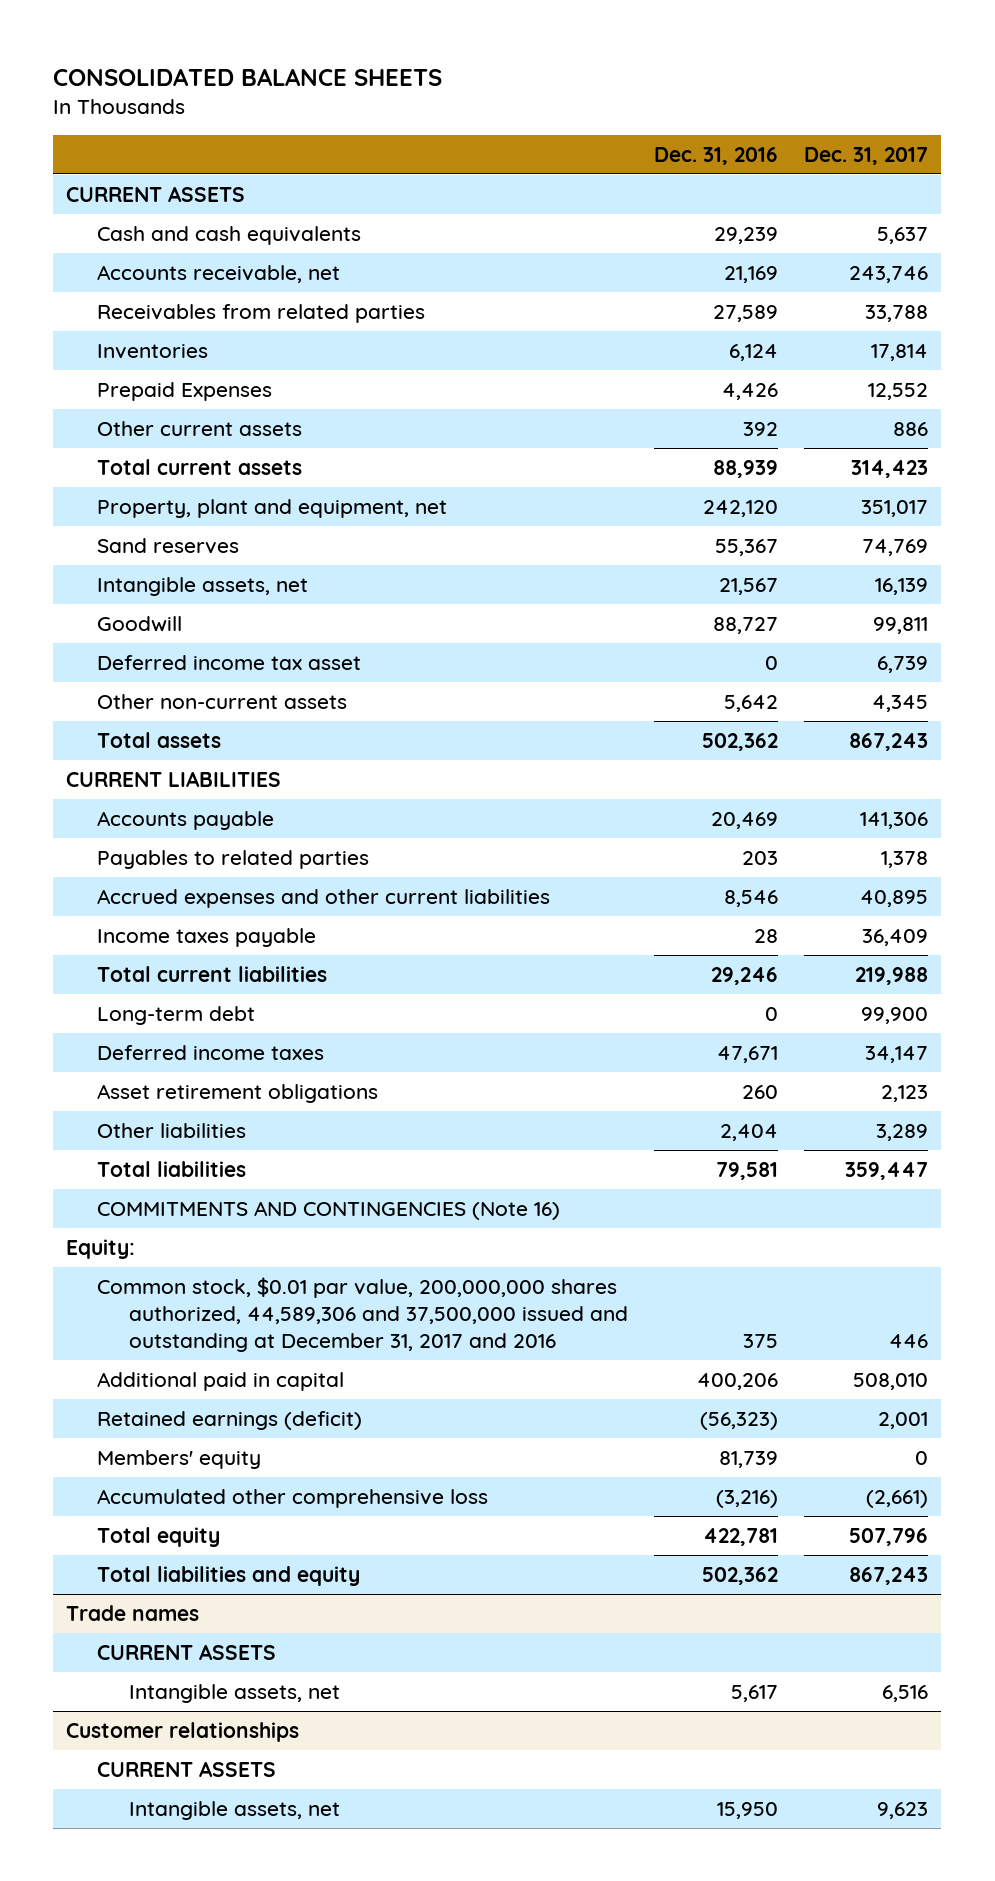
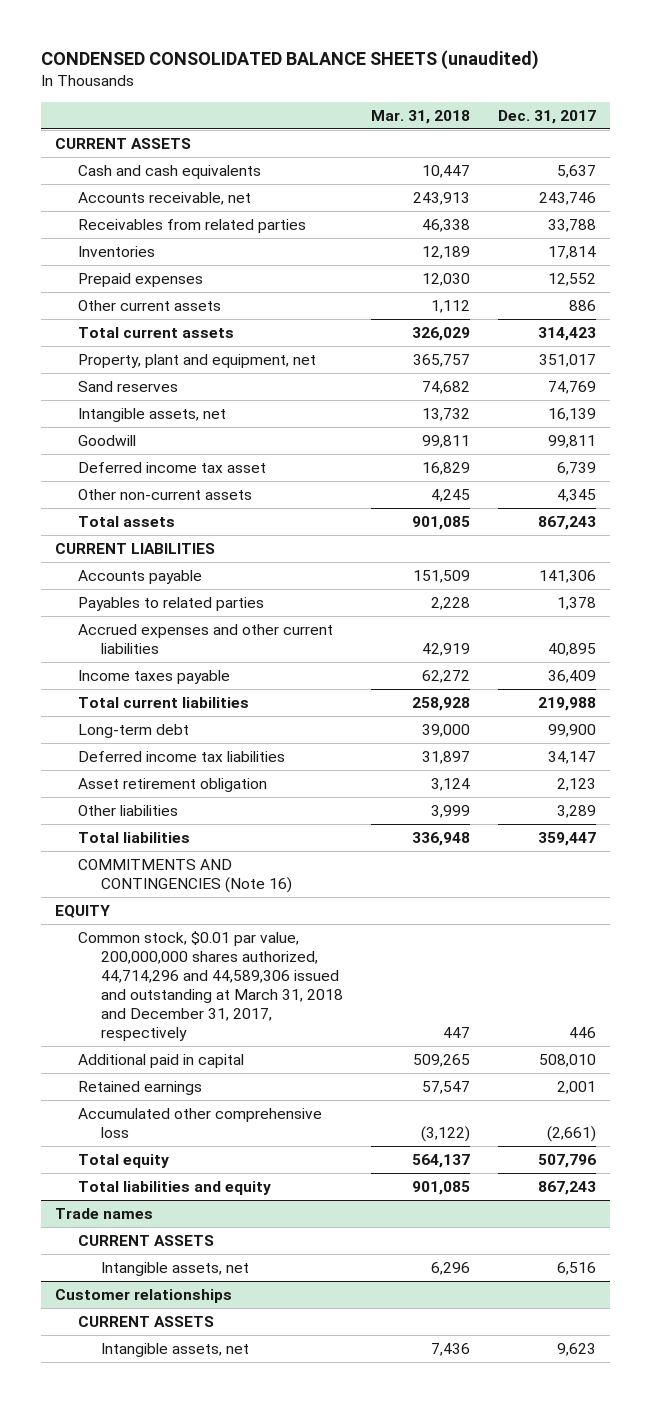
- CONSOLIDATED BALANCE SHEETS
+ CONDENSED CONSOLIDATED BALANCE SHEETS (unaudited)
- | Dec. 31, 2016 | Dec. 31, 2017
+ | Mar. 31, 2018 | Dec. 31, 2017
- Prepaid Expenses | 4,426 | 12,552
+ Prepaid expenses | 12,030 | 12,552
- Deferred income taxes | 47,671 | 34,147
- Asset retirement obligations | 260 | 2,123
+ Deferred income tax liabilities | 31,897 | 34,147
+ Asset retirement obligation | 3,124 | 2,123
- Equity:
- Common stock, $0.01 par value, 200,000,000 shares authorized, 44,589,306 and 37,500,000 issued and outstanding at December 31, 2017 and 2016 | 375 | 446
+ EQUITY
+ Common stock, $0.01 par value, 200,000,000 shares authorized, 44,714,296 and 44,589,306 issued and outstanding at March 31, 2018 and December 31, 2017, respectively | 447 | 446
- Retained earnings (deficit) | (56,323) | 2,001
- Members' equity | 81,739 | 0
+ Retained earnings | 57,547 | 2,001

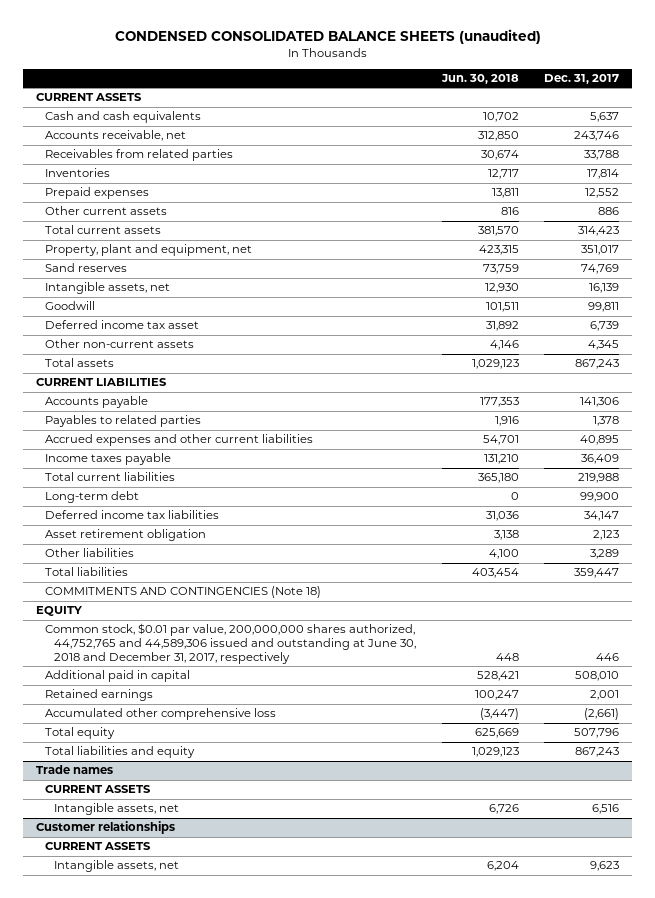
- | Mar. 31, 2018 | Dec. 31, 2017
+ | Jun. 30, 2018 | Dec. 31, 2017
- COMMITMENTS AND CONTINGENCIES (Note 16)
+ COMMITMENTS AND CONTINGENCIES (Note 18)
- Common stock, $0.01 par value, 200,000,000 shares authorized, 44,714,296 and 44,589,306 issued and outstanding at March 31, 2018 and December 31, 2017, respectively | 447 | 446
+ Common stock, $0.01 par value, 200,000,000 shares authorized, 44,752,765 and 44,589,306 issued and outstanding at June 30, 2018 and December 31, 2017, respectively | 448 | 446

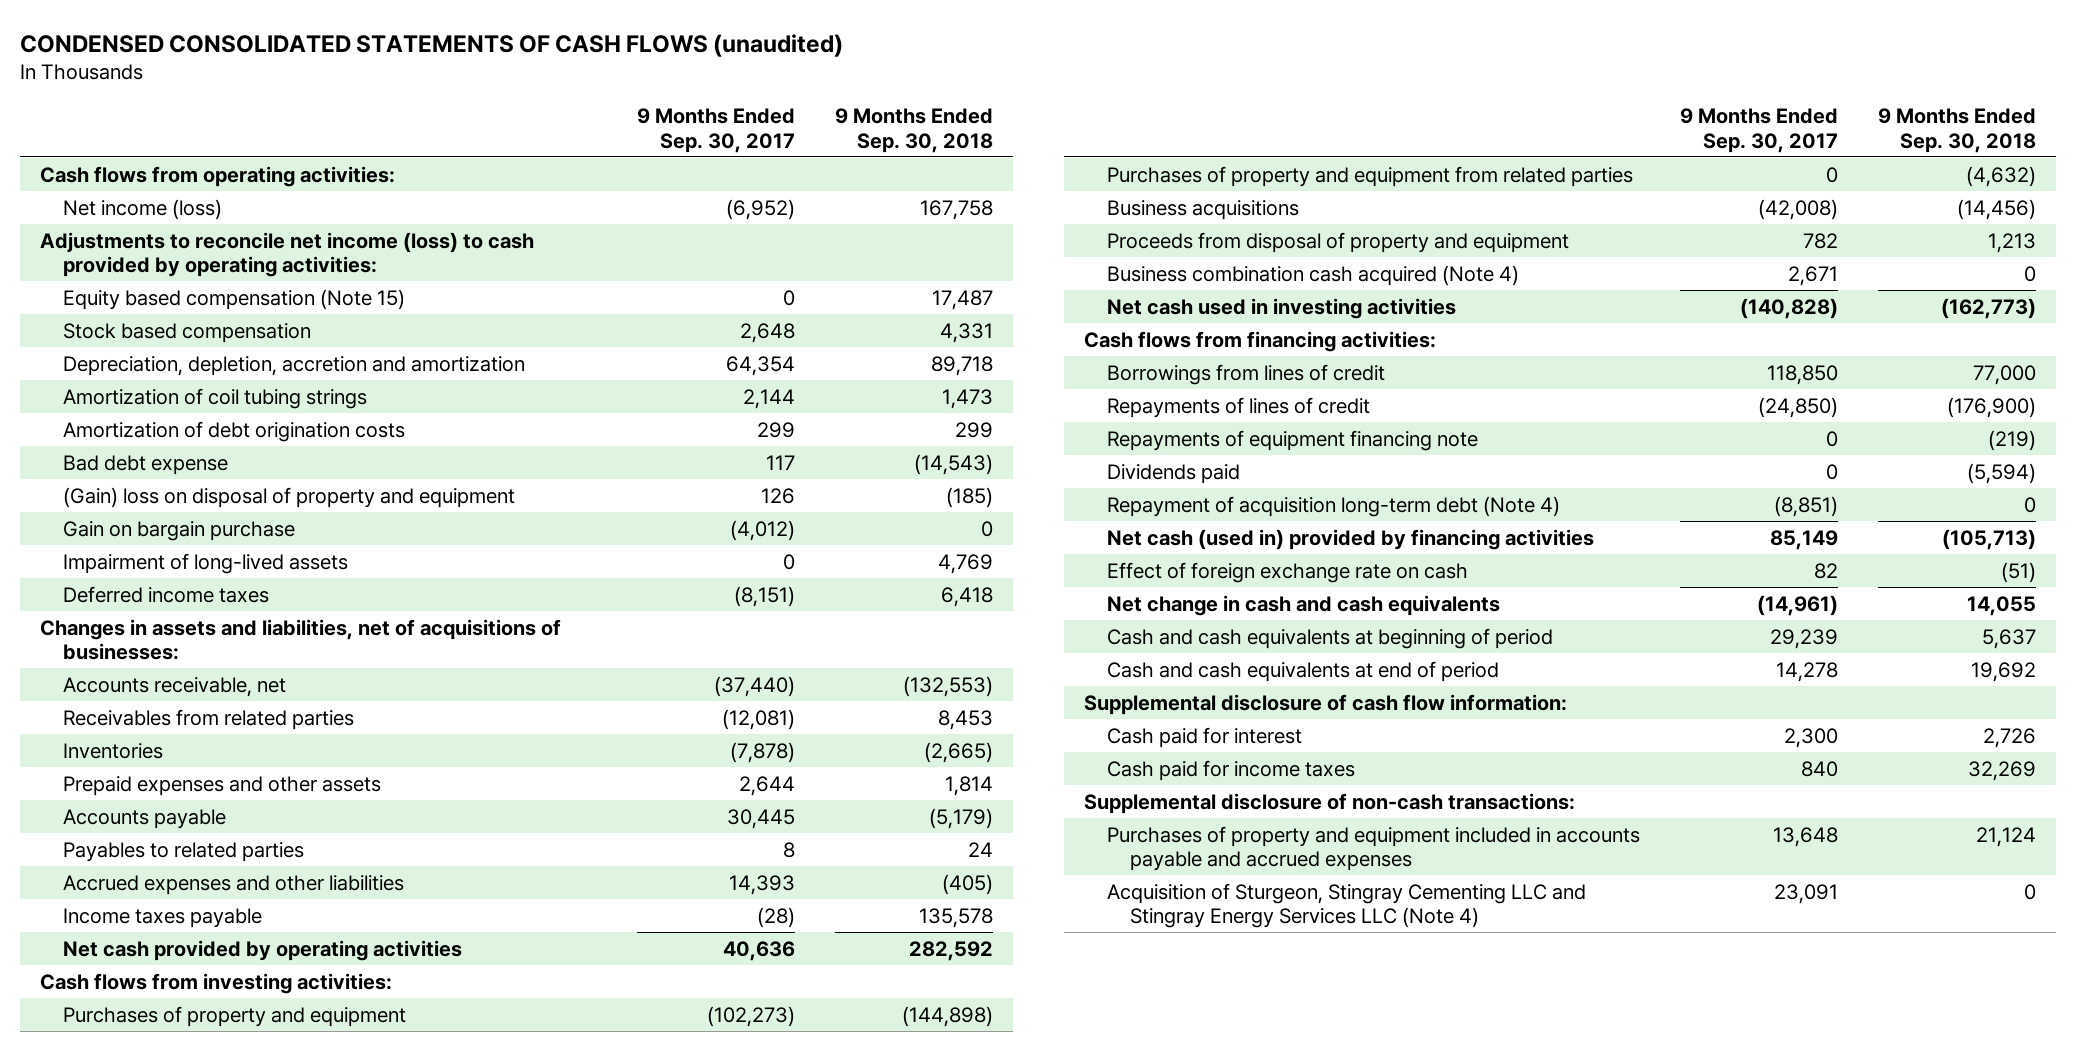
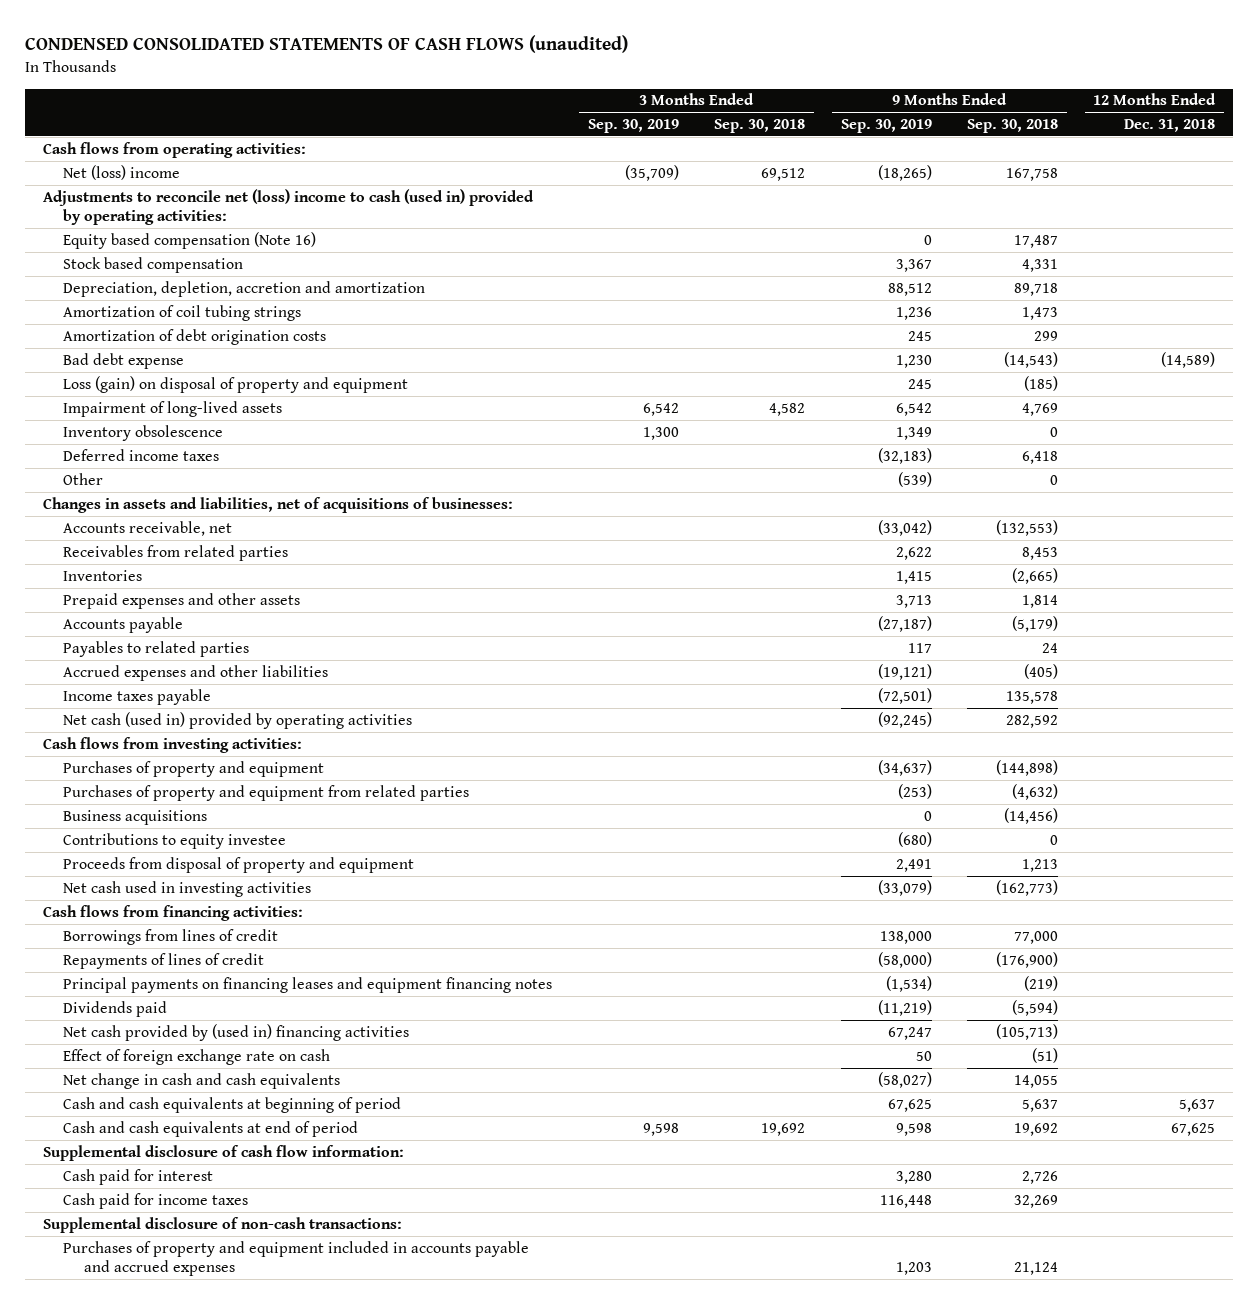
- | 9 Months Ended Sep. 30, 2017 | 9 Months Ended Sep. 30, 2018
+ | 3 Months Ended Sep. 30, 2019 | 3 Months Ended Sep. 30, 2018 | 9 Months Ended Sep. 30, 2019 | 9 Months Ended Sep. 30, 2018 | 12 Months Ended Dec. 31, 2018
- Net income (loss) | (6,952) | 167,758
- Adjustments to reconcile net income (loss) to cash provided by operating activities:
- Equity based compensation (Note 15) | 0 | 17,487
+ Net (loss) income | (35,709) | 69,512 | (18,265) | 167,758 |
+ Adjustments to reconcile net (loss) income to cash (used in) provided by operating activities:
+ Equity based compensation (Note 16) | | | 0 | 17,487 |
- (Gain) loss on disposal of property and equipment | 126 | (185)
- Gain on bargain purchase | (4,012) | 0
+ Loss (gain) on disposal of property and equipment | | | 245 | (185) |
+ Inventory obsolescence | 1,300 | | 1,349 | 0 |
+ Other | | | (539) | 0 |
- Net cash provided by operating activities | 40,636 | 282,592
+ Net cash (used in) provided by operating activities | | | (92,245) | 282,592 |
+ Contributions to equity investee | | | (680) | 0 |
- Business combination cash acquired (Note 4) | 2,671 | 0
- Repayments of equipment financing note | 0 | (219)
+ Principal payments on financing leases and equipment financing notes | | | (1,534) | (219) |
- Repayment of acquisition long-term debt (Note 4) | (8,851) | 0
- Net cash (used in) provided by financing activities | 85,149 | (105,713)
+ Net cash provided by (used in) financing activities | | | 67,247 | (105,713) |
- Acquisition of Sturgeon, Stingray Cementing LLC and Stingray Energy Services LLC (Note 4) | 23,091 | 0

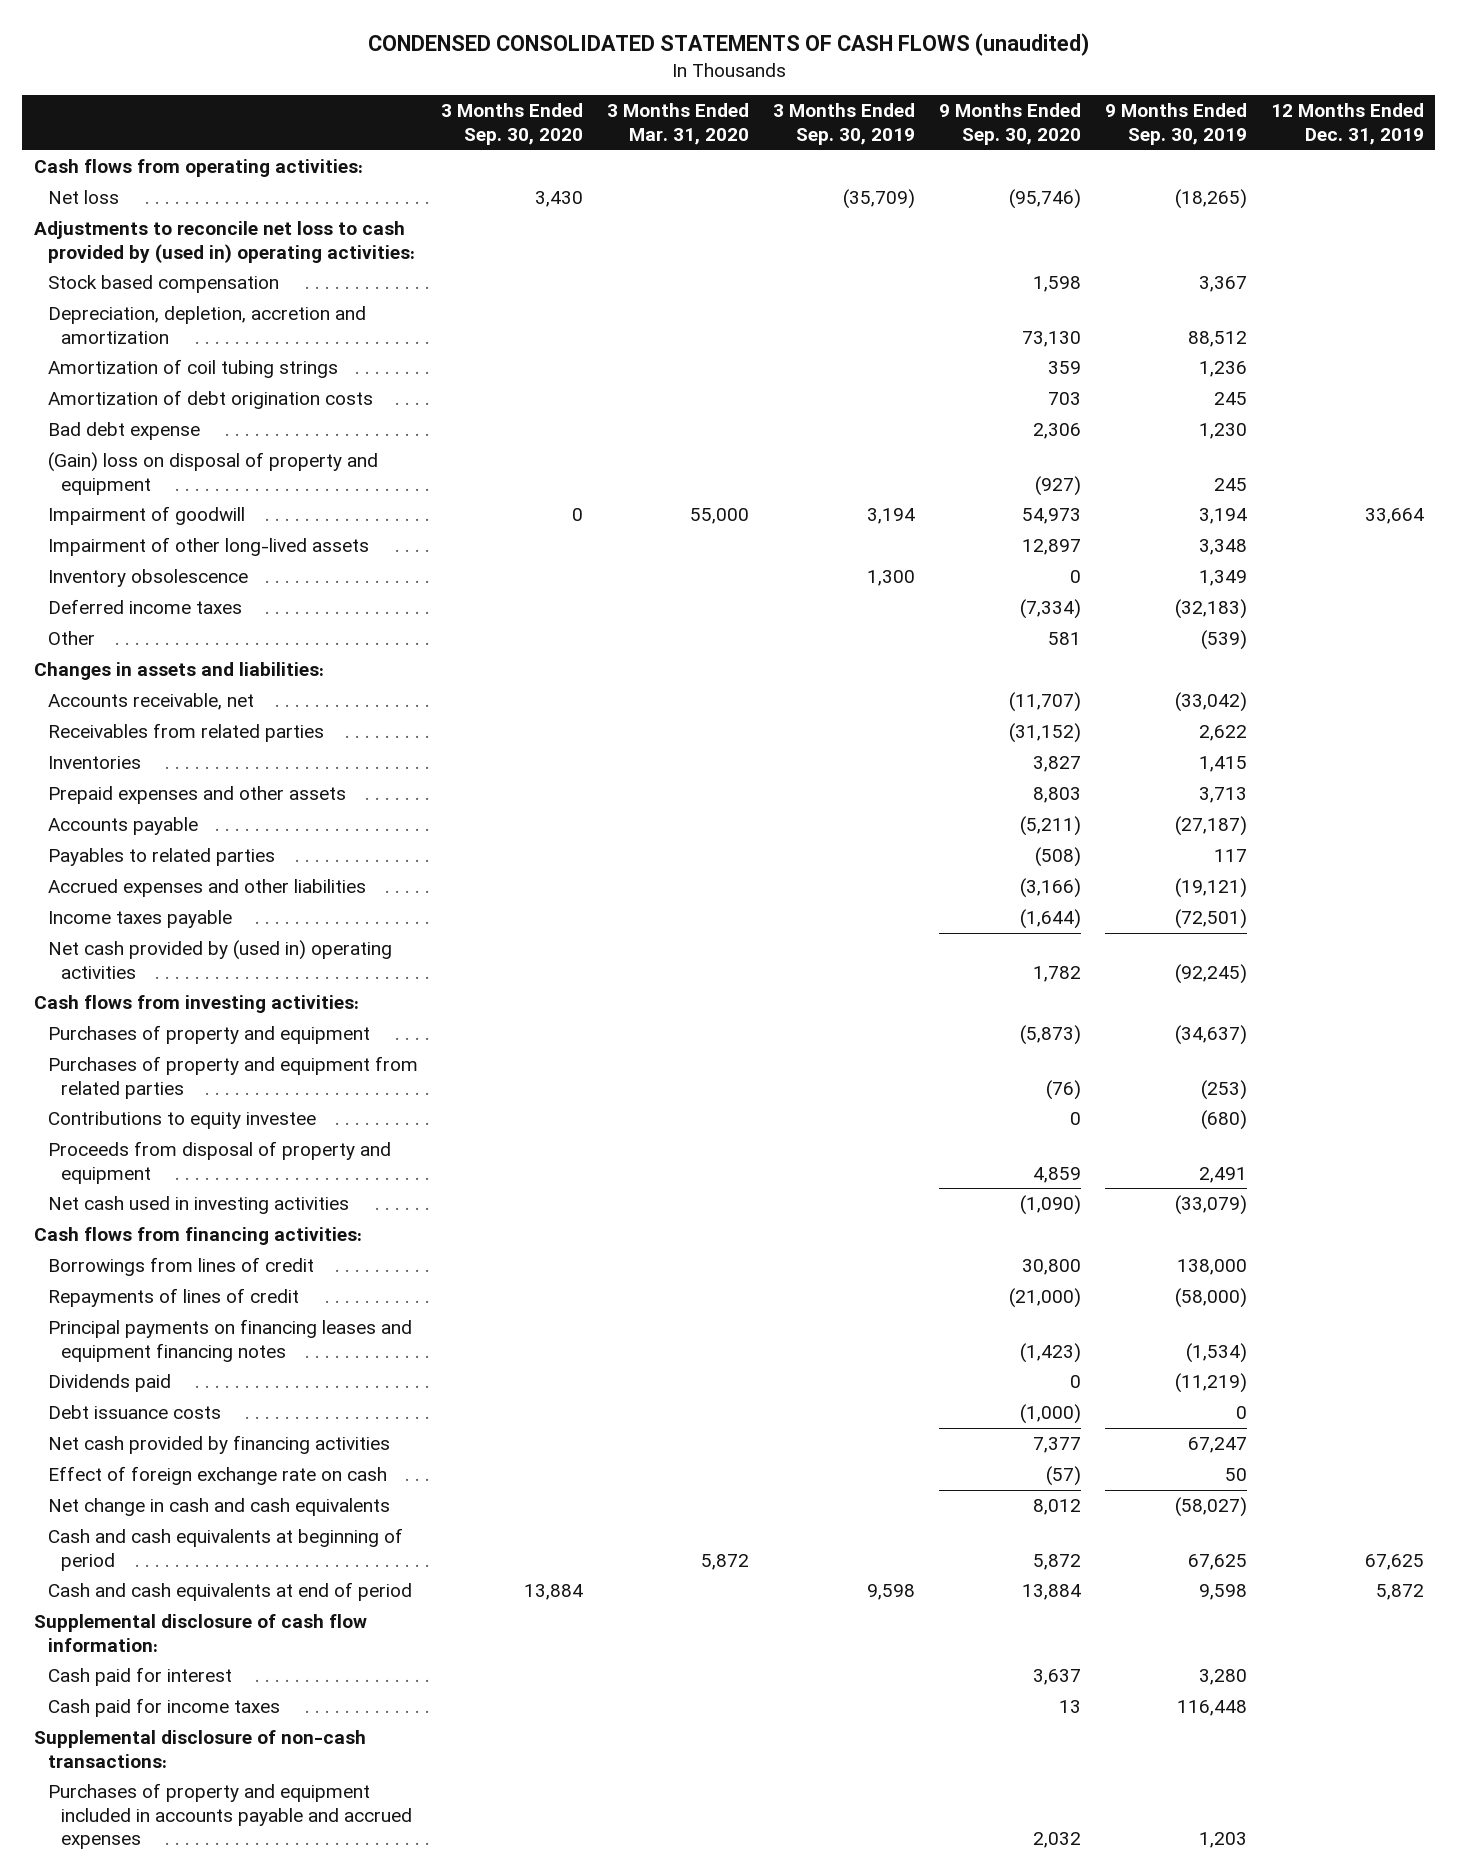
- | 3 Months Ended Sep. 30, 2019 | 3 Months Ended Sep. 30, 2018 | 9 Months Ended Sep. 30, 2019 | 9 Months Ended Sep. 30, 2018 | 12 Months Ended Dec. 31, 2018
+ | 3 Months Ended Sep. 30, 2020 | 3 Months Ended Mar. 31, 2020 | 3 Months Ended Sep. 30, 2019 | 9 Months Ended Sep. 30, 2020 | 9 Months Ended Sep. 30, 2019 | 12 Months Ended Dec. 31, 2019
- Net (loss) income | (35,709) | 69,512 | (18,265) | 167,758 |
- Adjustments to reconcile net (loss) income to cash (used in) provided by operating activities:
- Equity based compensation (Note 16) | | | 0 | 17,487 |
+ Net loss | 3,430 | | (35,709) | (95,746) | (18,265) |
+ Adjustments to reconcile net loss to cash provided by (used in) operating activities:
- Loss (gain) on disposal of property and equipment | | | 245 | (185) |
- Impairment of long-lived assets | 6,542 | 4,582 | 6,542 | 4,769 |
+ (Gain) loss on disposal of property and equipment | | | | (927) | 245 |
+ Impairment of goodwill | 0 | 55,000 | 3,194 | 54,973 | 3,194 | 33,664
+ Impairment of other long-lived assets | | | | 12,897 | 3,348 |
- Changes in assets and liabilities, net of acquisitions of businesses:
+ Changes in assets and liabilities:
- Net cash (used in) provided by operating activities | | | (92,245) | 282,592 |
+ Net cash provided by (used in) operating activities | | | | 1,782 | (92,245) |
- Business acquisitions | | | 0 | (14,456) |
- Net cash provided by (used in) financing activities | | | 67,247 | (105,713) |
+ Debt issuance costs | | | | (1,000) | 0 |
+ Net cash provided by financing activities | | | | 7,377 | 67,247 |

